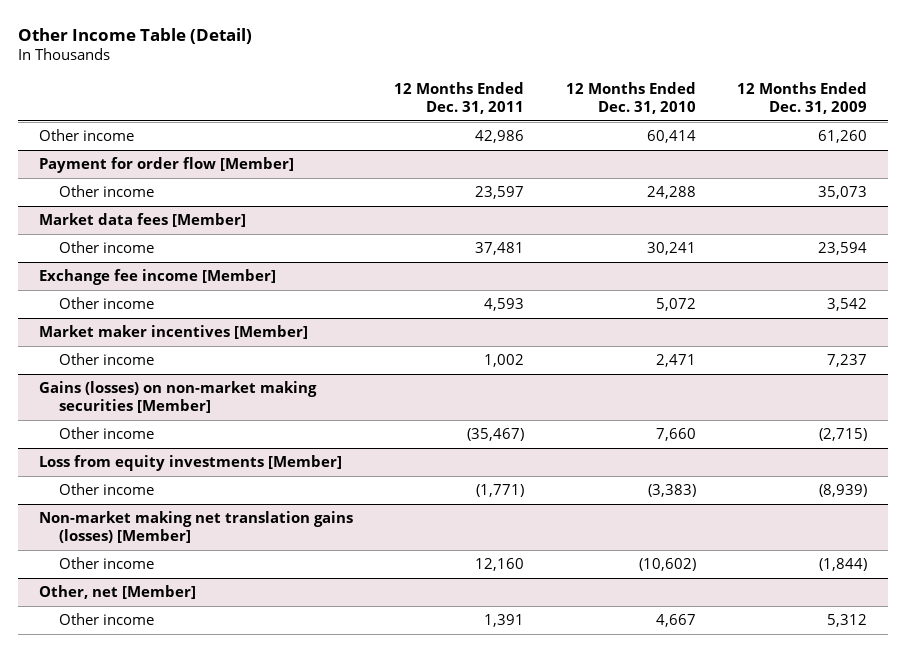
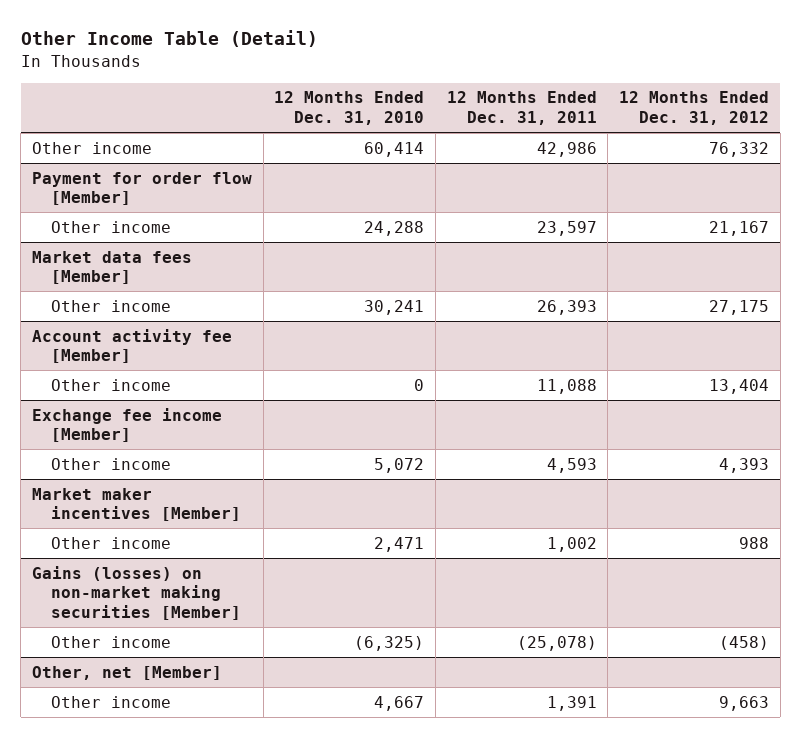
- | 12 Months Ended Dec. 31, 2011 | 12 Months Ended Dec. 31, 2010 | 12 Months Ended Dec. 31, 2009
+ | 12 Months Ended Dec. 31, 2010 | 12 Months Ended Dec. 31, 2011 | 12 Months Ended Dec. 31, 2012
@ Market data fees [Member]
- Other income | 37,481 | 30,241 | 23,594
+ Other income | 30,241 | 26,393 | 27,175
+ Account activity fee [Member]
+ Other income | 0 | 11,088 | 13,404
@ Gains (losses) on non-market making securities [Member]
- Other income | (35,467) | 7,660 | (2,715)
- Loss from equity investments [Member]
- Other income | (1,771) | (3,383) | (8,939)
- Non-market making net translation gains (losses) [Member]
- Other income | 12,160 | (10,602) | (1,844)
@ Gains (losses) on non-market making securities [Member]
+ Other income | (6,325) | (25,078) | (458)

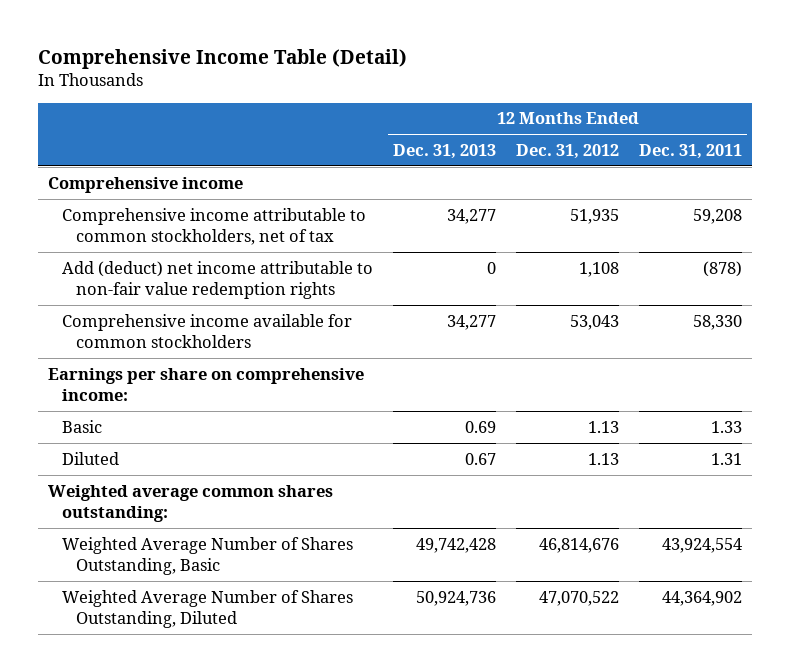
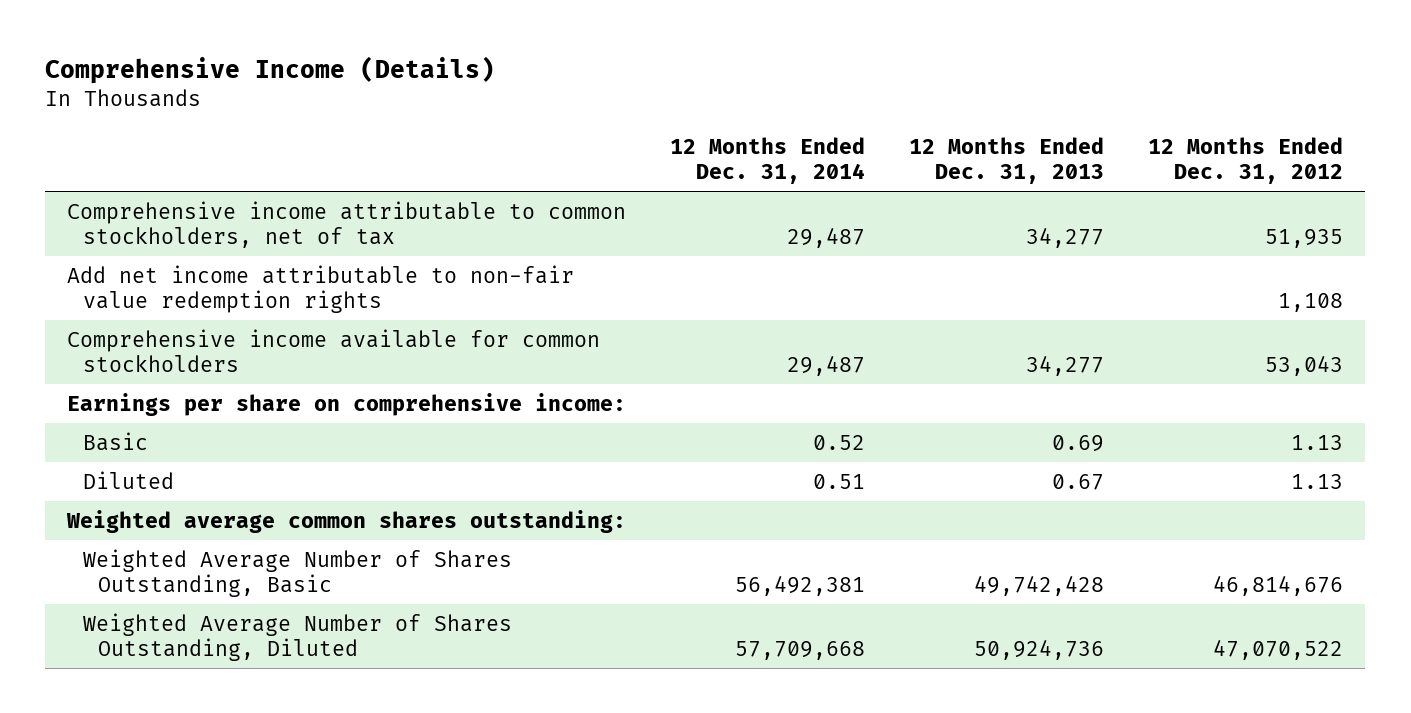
- Comprehensive Income Table (Detail)
+ Comprehensive Income (Details)
- | 12 Months Ended Dec. 31, 2013 | 12 Months Ended Dec. 31, 2012 | 12 Months Ended Dec. 31, 2011
+ | 12 Months Ended Dec. 31, 2014 | 12 Months Ended Dec. 31, 2013 | 12 Months Ended Dec. 31, 2012
- Comprehensive income
- Add (deduct) net income attributable to non-fair value redemption rights | 0 | 1,108 | (878)
+ Add net income attributable to non-fair value redemption rights | | | 1,108

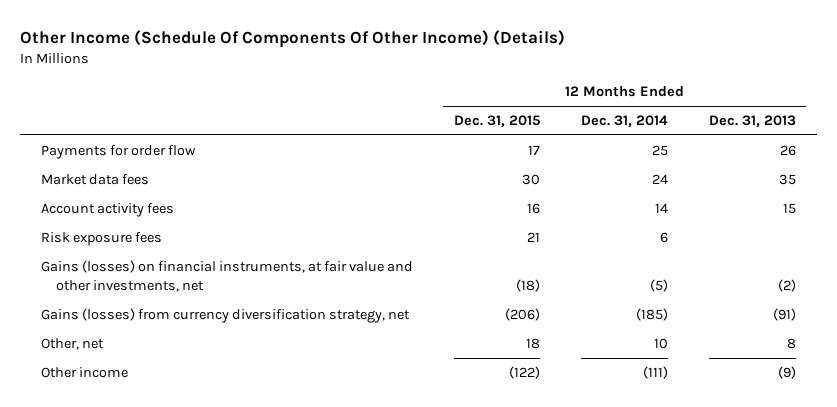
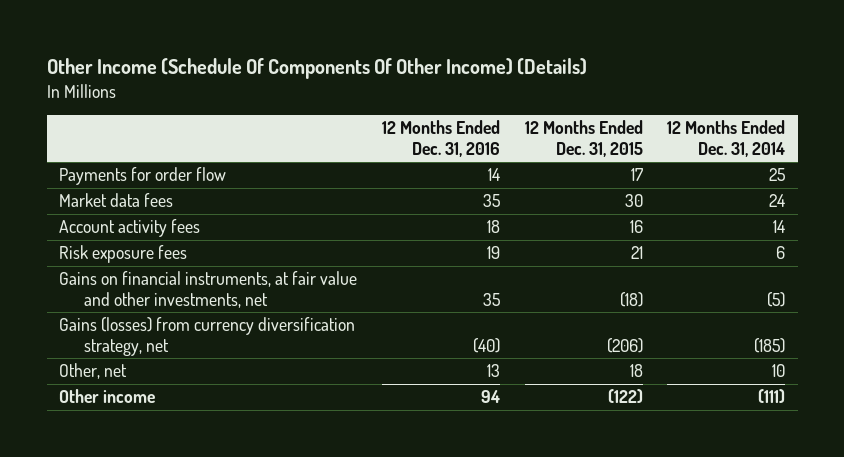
- | 12 Months Ended Dec. 31, 2015 | 12 Months Ended Dec. 31, 2014 | 12 Months Ended Dec. 31, 2013
+ | 12 Months Ended Dec. 31, 2016 | 12 Months Ended Dec. 31, 2015 | 12 Months Ended Dec. 31, 2014
- Gains (losses) on financial instruments, at fair value and other investments, net | (18) | (5) | (2)
+ Gains on financial instruments, at fair value and other investments, net | 35 | (18) | (5)

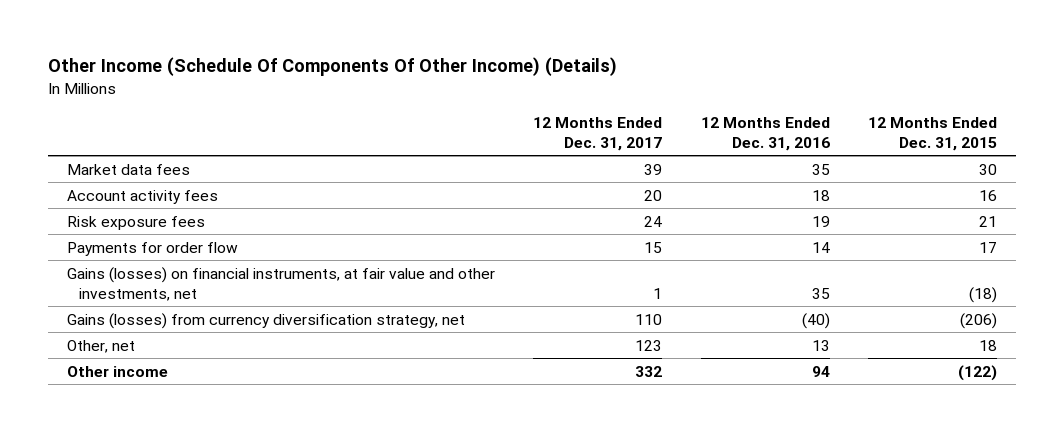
- | 12 Months Ended Dec. 31, 2016 | 12 Months Ended Dec. 31, 2015 | 12 Months Ended Dec. 31, 2014
+ | 12 Months Ended Dec. 31, 2017 | 12 Months Ended Dec. 31, 2016 | 12 Months Ended Dec. 31, 2015
- Gains on financial instruments, at fair value and other investments, net | 35 | (18) | (5)
moved down: Payments for order flow | 15 | 14 | 17
+ Gains (losses) on financial instruments, at fair value and other investments, net | 1 | 35 | (18)

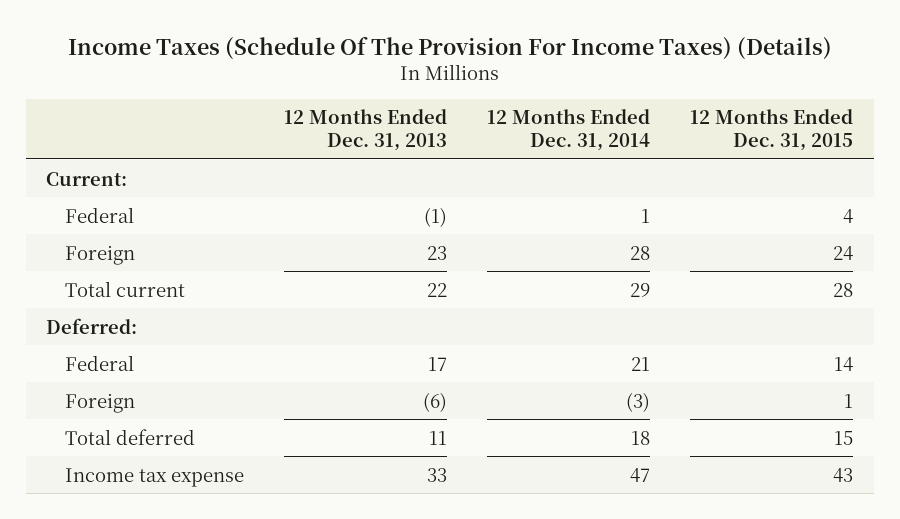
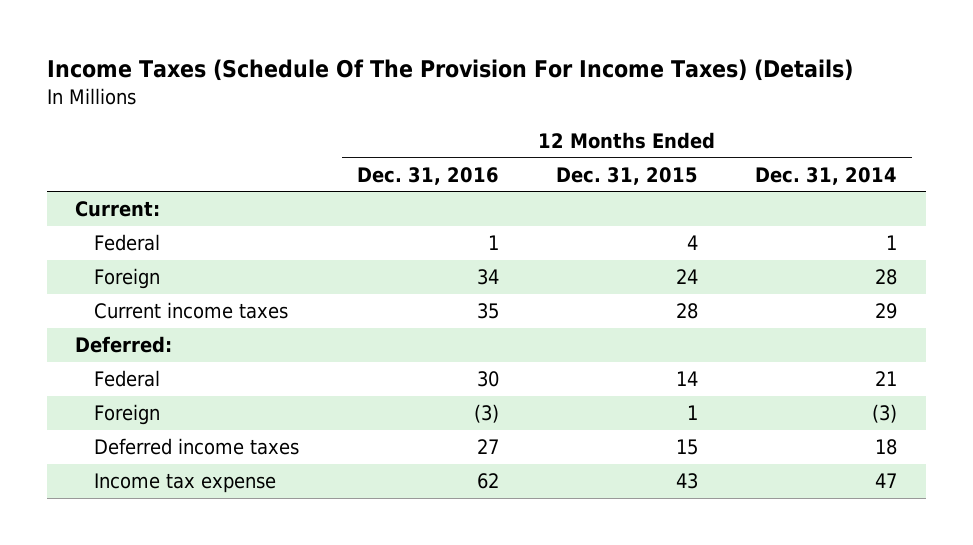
- | 12 Months Ended Dec. 31, 2013 | 12 Months Ended Dec. 31, 2014 | 12 Months Ended Dec. 31, 2015
+ | 12 Months Ended Dec. 31, 2016 | 12 Months Ended Dec. 31, 2015 | 12 Months Ended Dec. 31, 2014
- Total current | 22 | 29 | 28
+ Current income taxes | 35 | 28 | 29
- Total deferred | 11 | 18 | 15
+ Deferred income taxes | 27 | 15 | 18

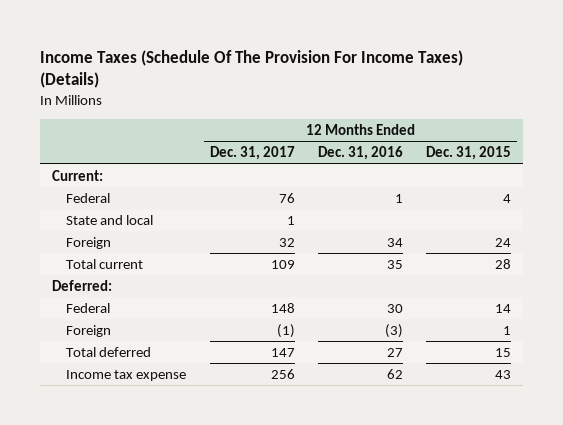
- | 12 Months Ended Dec. 31, 2016 | 12 Months Ended Dec. 31, 2015 | 12 Months Ended Dec. 31, 2014
+ | 12 Months Ended Dec. 31, 2017 | 12 Months Ended Dec. 31, 2016 | 12 Months Ended Dec. 31, 2015
+ State and local | 1 | |
- Current income taxes | 35 | 28 | 29
+ Total current | 109 | 35 | 28
- Deferred income taxes | 27 | 15 | 18
+ Total deferred | 147 | 27 | 15

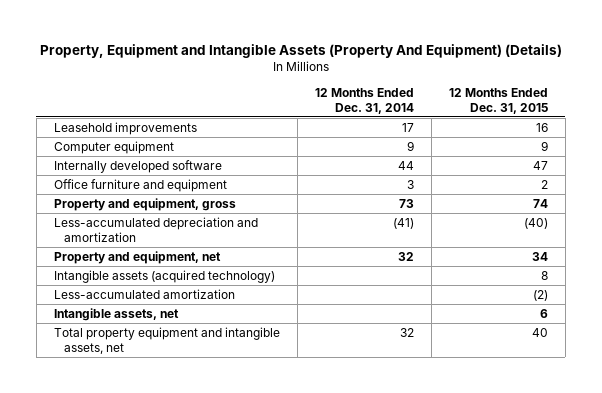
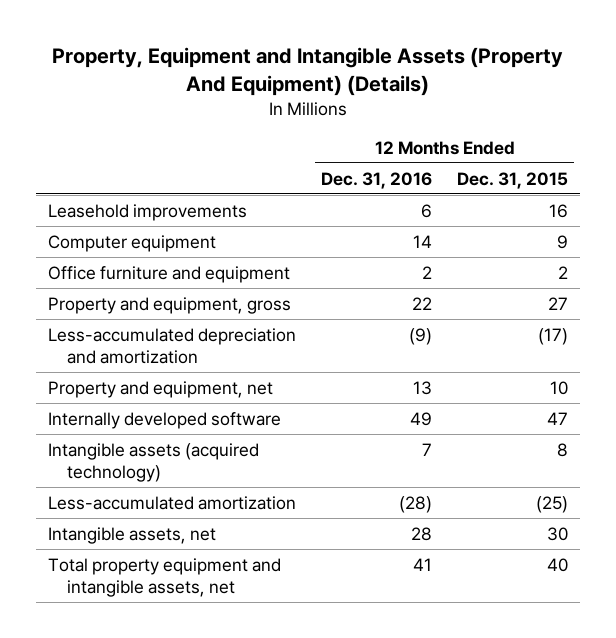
- | 12 Months Ended Dec. 31, 2014 | 12 Months Ended Dec. 31, 2015
+ | 12 Months Ended Dec. 31, 2016 | 12 Months Ended Dec. 31, 2015
- Property and equipment, gross | 73 | 74
- Less-accumulated depreciation and amortization | (41) | (40)
- Property and equipment, net | 32 | 34
+ Property and equipment, gross | 22 | 27
+ Less-accumulated depreciation and amortization | (9) | (17)
+ Property and equipment, net | 13 | 10
moved down: Internally developed software | 49 | 47
- Less-accumulated amortization | | (2)
- Intangible assets, net | | 6
+ Less-accumulated amortization | (28) | (25)
+ Intangible assets, net | 28 | 30

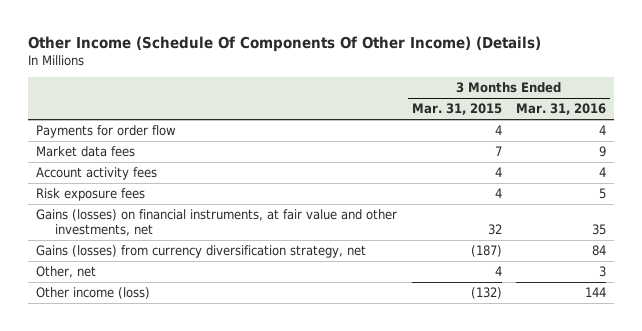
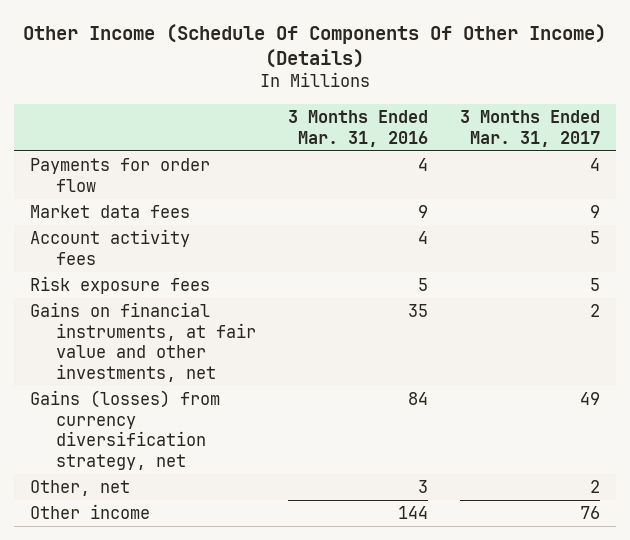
- | 3 Months Ended Mar. 31, 2015 | 3 Months Ended Mar. 31, 2016
+ | 3 Months Ended Mar. 31, 2016 | 3 Months Ended Mar. 31, 2017
- Gains (losses) on financial instruments, at fair value and other investments, net | 32 | 35
+ Gains on financial instruments, at fair value and other investments, net | 35 | 2
- Other income (loss) | (132) | 144
+ Other income | 144 | 76

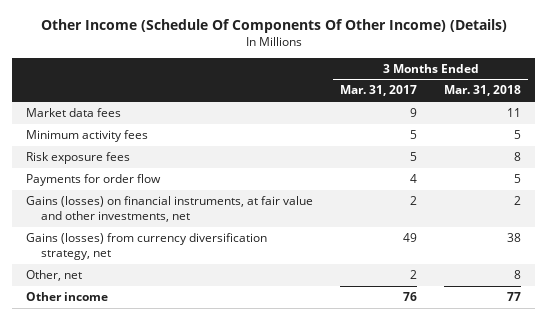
- | 3 Months Ended Mar. 31, 2016 | 3 Months Ended Mar. 31, 2017
+ | 3 Months Ended Mar. 31, 2017 | 3 Months Ended Mar. 31, 2018
- Account activity fees | 4 | 5
+ Minimum activity fees | 5 | 5
- Gains on financial instruments, at fair value and other investments, net | 35 | 2
moved down: Payments for order flow | 4 | 5
+ Gains (losses) on financial instruments, at fair value and other investments, net | 2 | 2

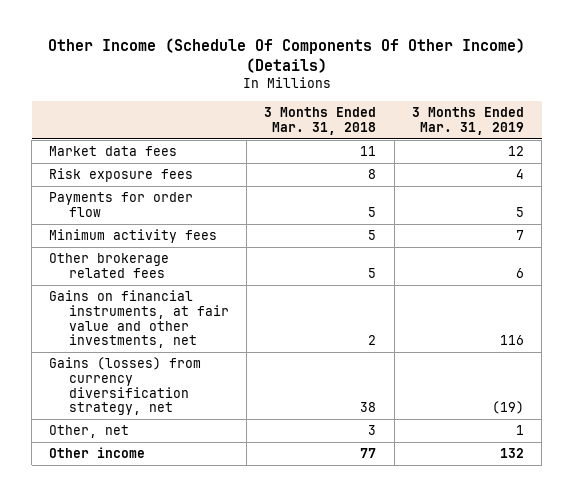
- | 3 Months Ended Mar. 31, 2017 | 3 Months Ended Mar. 31, 2018
+ | 3 Months Ended Mar. 31, 2018 | 3 Months Ended Mar. 31, 2019
- Gains (losses) on financial instruments, at fair value and other investments, net | 2 | 2
moved down: Minimum activity fees | 5 | 7
+ Other brokerage related fees | 5 | 6
+ Gains on financial instruments, at fair value and other investments, net | 2 | 116
- Other, net | 2 | 8
+ Other, net | 3 | 1

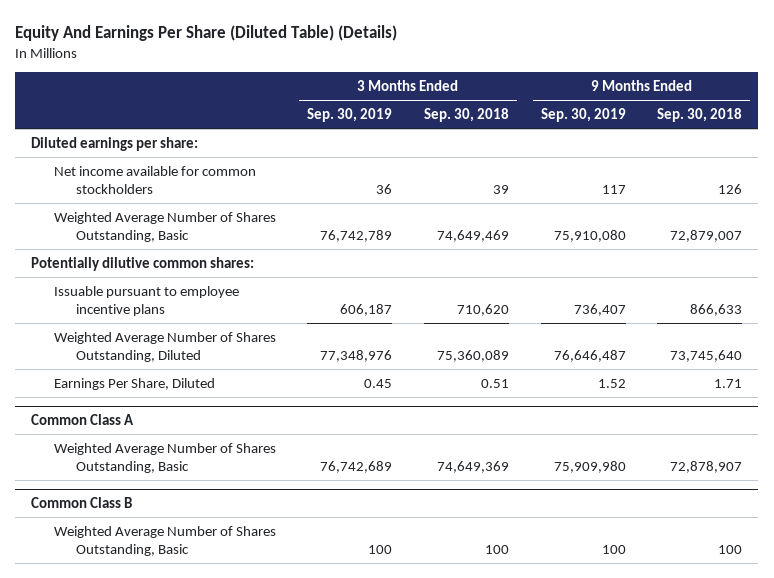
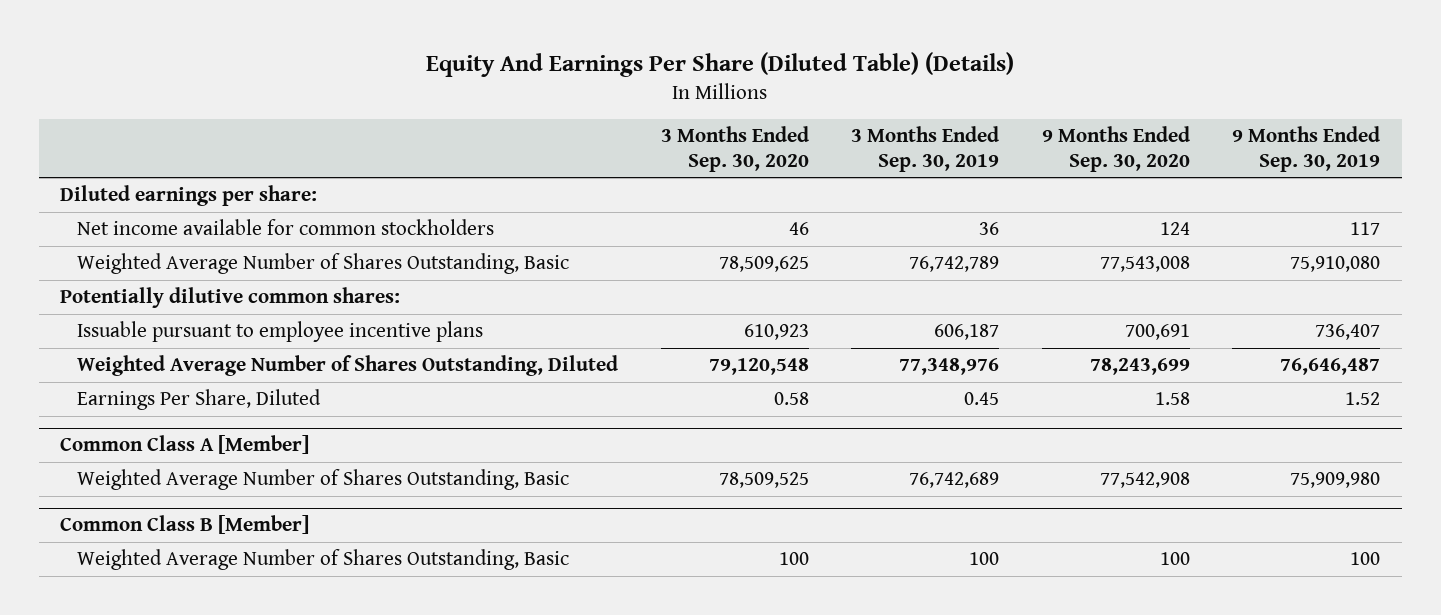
- | 3 Months Ended Sep. 30, 2019 | 3 Months Ended Sep. 30, 2018 | 9 Months Ended Sep. 30, 2019 | 9 Months Ended Sep. 30, 2018
+ | 3 Months Ended Sep. 30, 2020 | 3 Months Ended Sep. 30, 2019 | 9 Months Ended Sep. 30, 2020 | 9 Months Ended Sep. 30, 2019
- Common Class A
+ Common Class A [Member]
- Common Class B
+ Common Class B [Member]

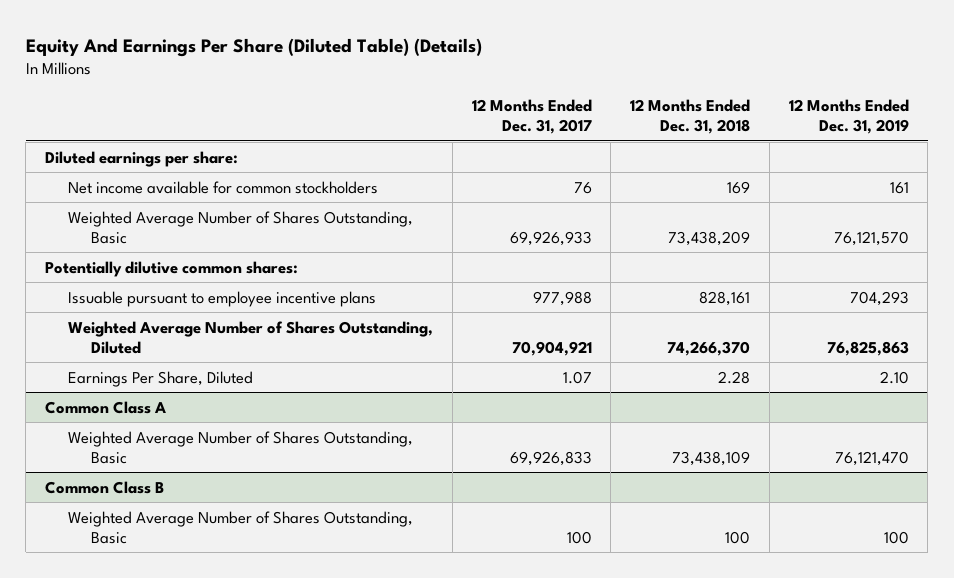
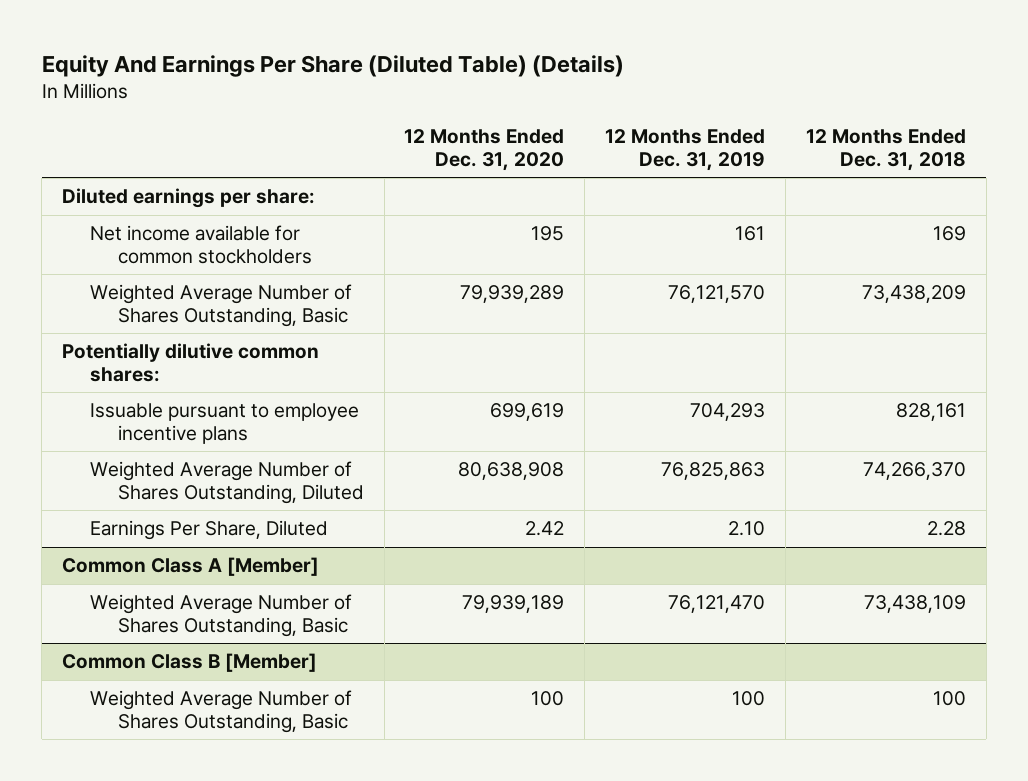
- | 12 Months Ended Dec. 31, 2017 | 12 Months Ended Dec. 31, 2018 | 12 Months Ended Dec. 31, 2019
+ | 12 Months Ended Dec. 31, 2020 | 12 Months Ended Dec. 31, 2019 | 12 Months Ended Dec. 31, 2018
- Common Class A
+ Common Class A [Member]
- Common Class B
+ Common Class B [Member]

